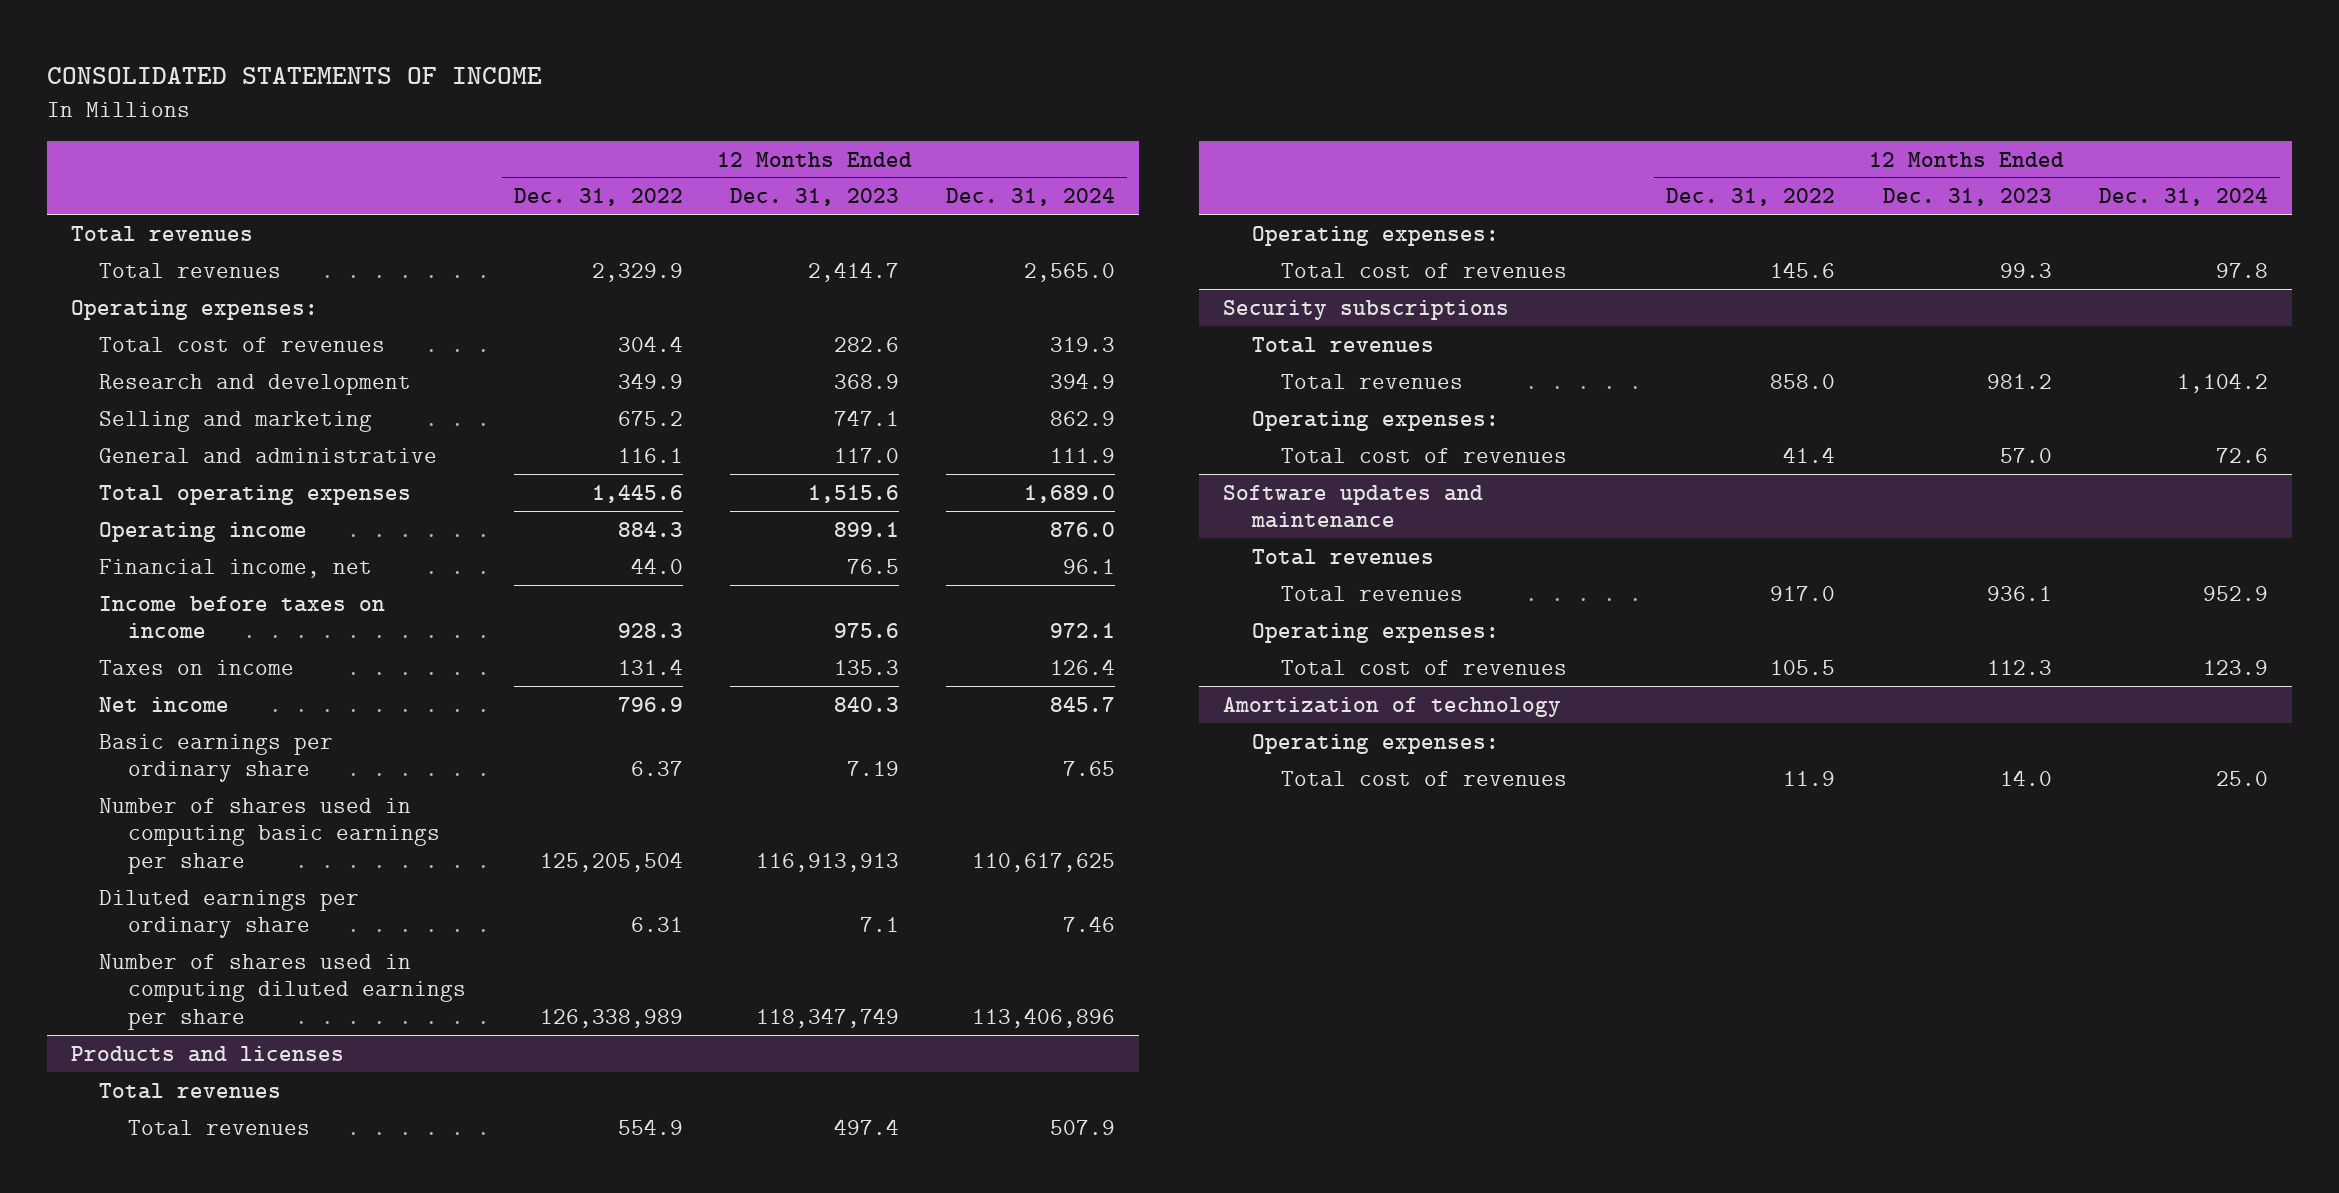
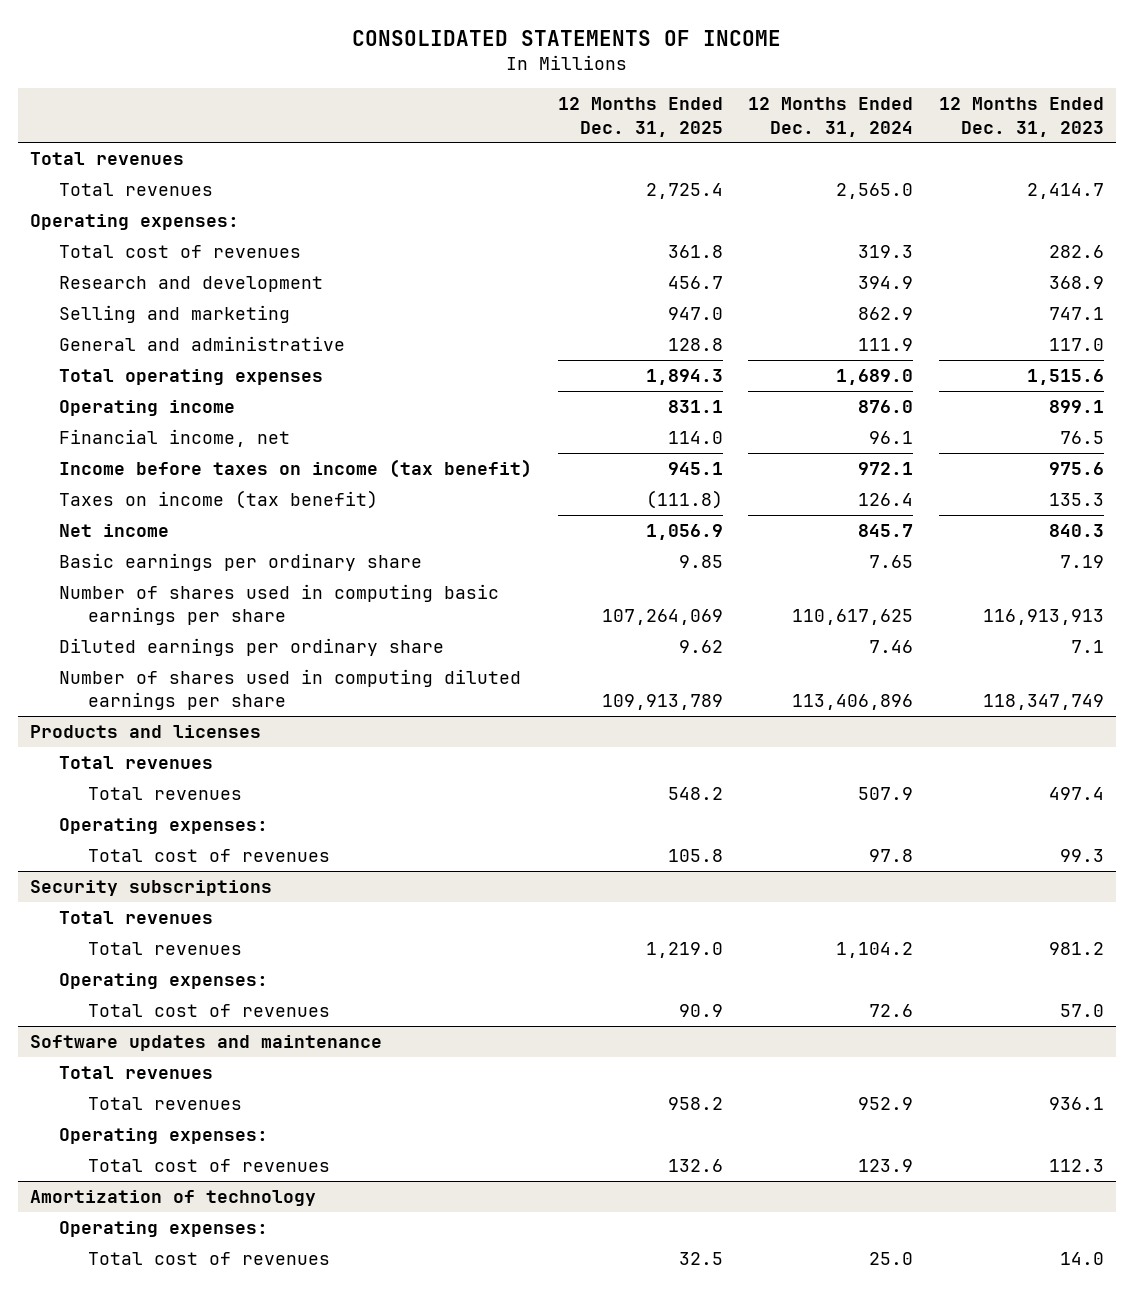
- | 12 Months Ended Dec. 31, 2022 | 12 Months Ended Dec. 31, 2023 | 12 Months Ended Dec. 31, 2024
+ | 12 Months Ended Dec. 31, 2025 | 12 Months Ended Dec. 31, 2024 | 12 Months Ended Dec. 31, 2023
- Income before taxes on income | 928.3 | 975.6 | 972.1
- Taxes on income | 131.4 | 135.3 | 126.4
+ Income before taxes on income (tax benefit) | 945.1 | 972.1 | 975.6
+ Taxes on income (tax benefit) | (111.8) | 126.4 | 135.3

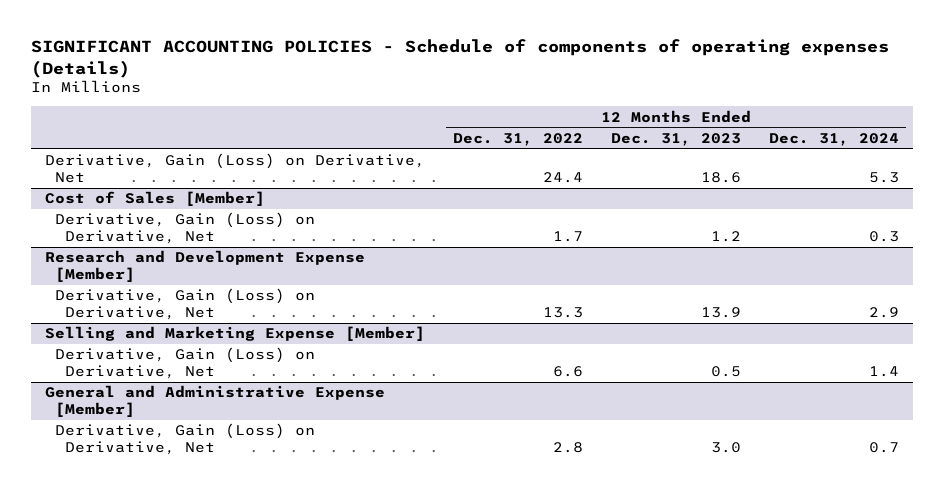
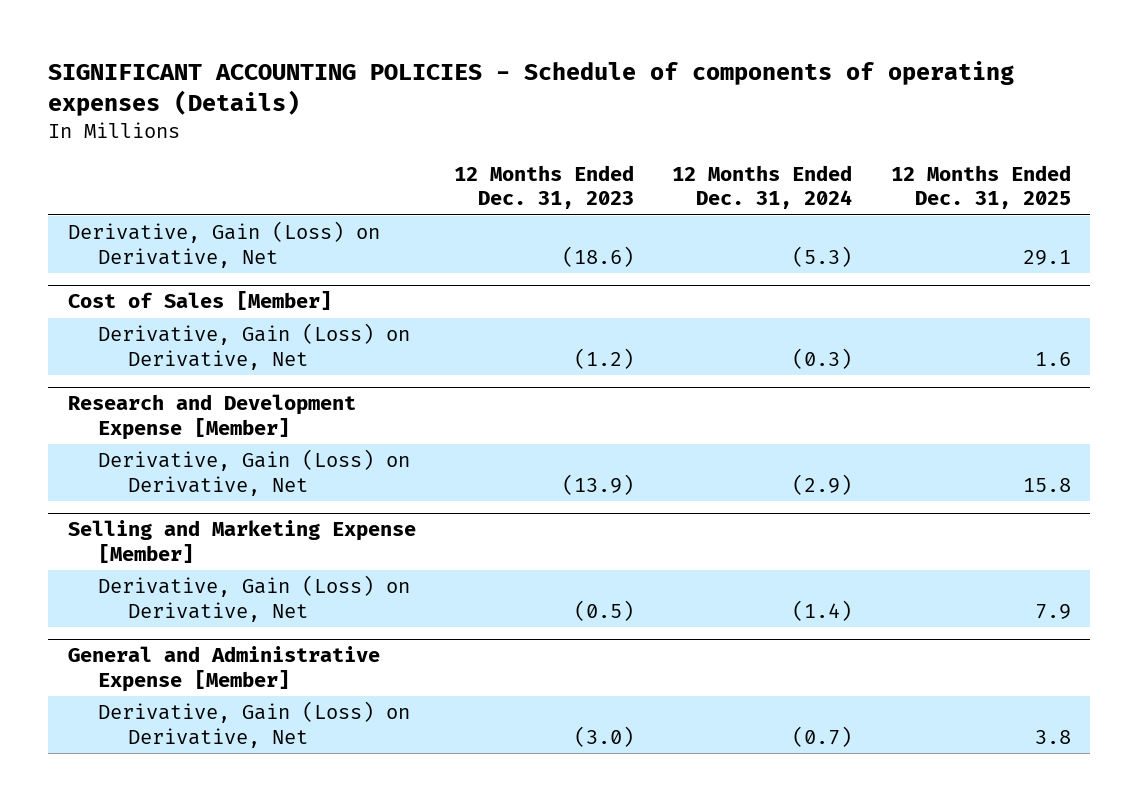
- | 12 Months Ended Dec. 31, 2022 | 12 Months Ended Dec. 31, 2023 | 12 Months Ended Dec. 31, 2024
+ | 12 Months Ended Dec. 31, 2023 | 12 Months Ended Dec. 31, 2024 | 12 Months Ended Dec. 31, 2025
- Derivative, Gain (Loss) on Derivative, Net | 24.4 | 18.6 | 5.3
+ Derivative, Gain (Loss) on Derivative, Net | (18.6) | (5.3) | 29.1
@ Cost of Sales [Member]
- Derivative, Gain (Loss) on Derivative, Net | 1.7 | 1.2 | 0.3
+ Derivative, Gain (Loss) on Derivative, Net | (1.2) | (0.3) | 1.6
@ Research and Development Expense [Member]
- Derivative, Gain (Loss) on Derivative, Net | 13.3 | 13.9 | 2.9
+ Derivative, Gain (Loss) on Derivative, Net | (13.9) | (2.9) | 15.8
@ Selling and Marketing Expense [Member]
- Derivative, Gain (Loss) on Derivative, Net | 6.6 | 0.5 | 1.4
+ Derivative, Gain (Loss) on Derivative, Net | (0.5) | (1.4) | 7.9
@ General and Administrative Expense [Member]
- Derivative, Gain (Loss) on Derivative, Net | 2.8 | 3.0 | 0.7
+ Derivative, Gain (Loss) on Derivative, Net | (3.0) | (0.7) | 3.8

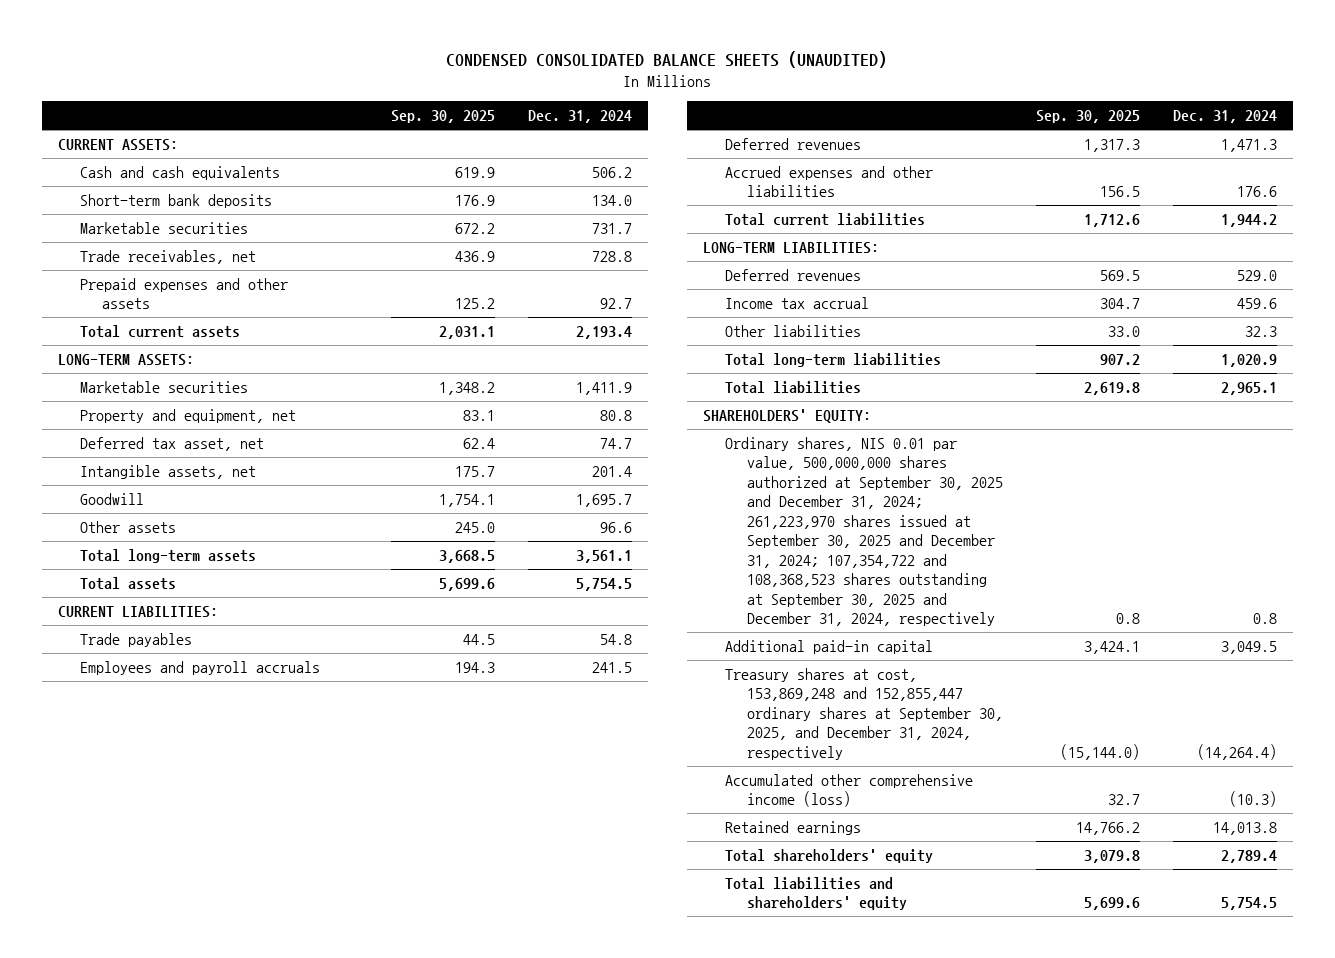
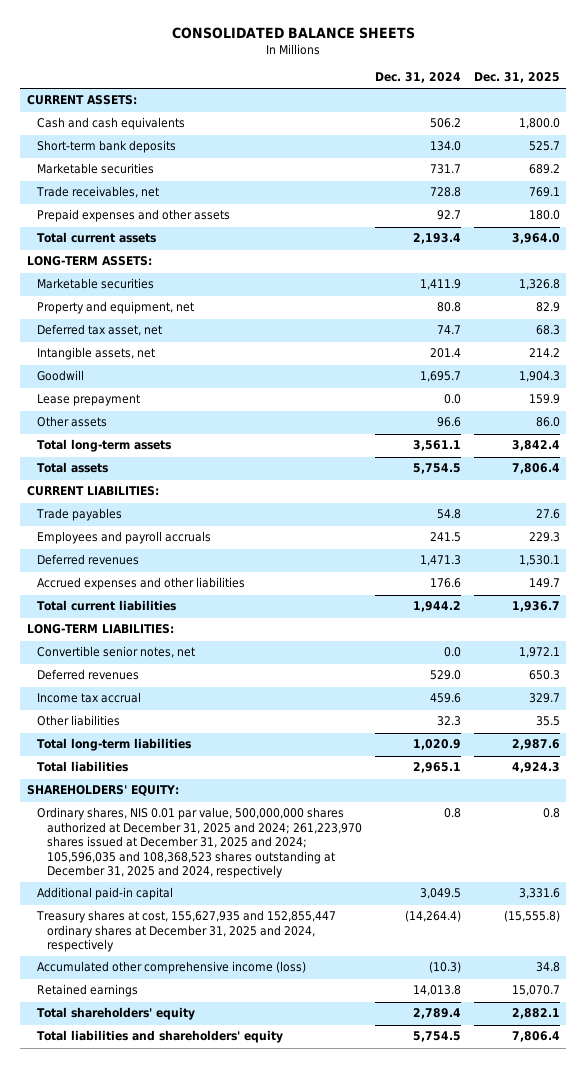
- CONDENSED CONSOLIDATED BALANCE SHEETS (UNAUDITED)
+ CONSOLIDATED BALANCE SHEETS
- | Sep. 30, 2025 | Dec. 31, 2024
+ | Dec. 31, 2024 | Dec. 31, 2025
+ Lease prepayment | 0.0 | 159.9
+ Convertible senior notes, net | 0.0 | 1,972.1
- Ordinary shares, NIS 0.01 par value, 500,000,000 shares authorized at September 30, 2025 and December 31, 2024; 261,223,970 shares issued at September 30, 2025 and December 31, 2024; 107,354,722 and 108,368,523 shares outstanding at September 30, 2025 and December 31, 2024, respectively | 0.8 | 0.8
+ Ordinary shares, NIS 0.01 par value, 500,000,000 shares authorized at December 31, 2025 and 2024; 261,223,970 shares issued at December 31, 2025 and 2024; 105,596,035 and 108,368,523 shares outstanding at December 31, 2025 and 2024, respectively | 0.8 | 0.8
- Treasury shares at cost, 153,869,248 and 152,855,447 ordinary shares at September 30, 2025, and December 31, 2024, respectively | (15,144.0) | (14,264.4)
+ Treasury shares at cost, 155,627,935 and 152,855,447 ordinary shares at December 31, 2025 and 2024, respectively | (14,264.4) | (15,555.8)

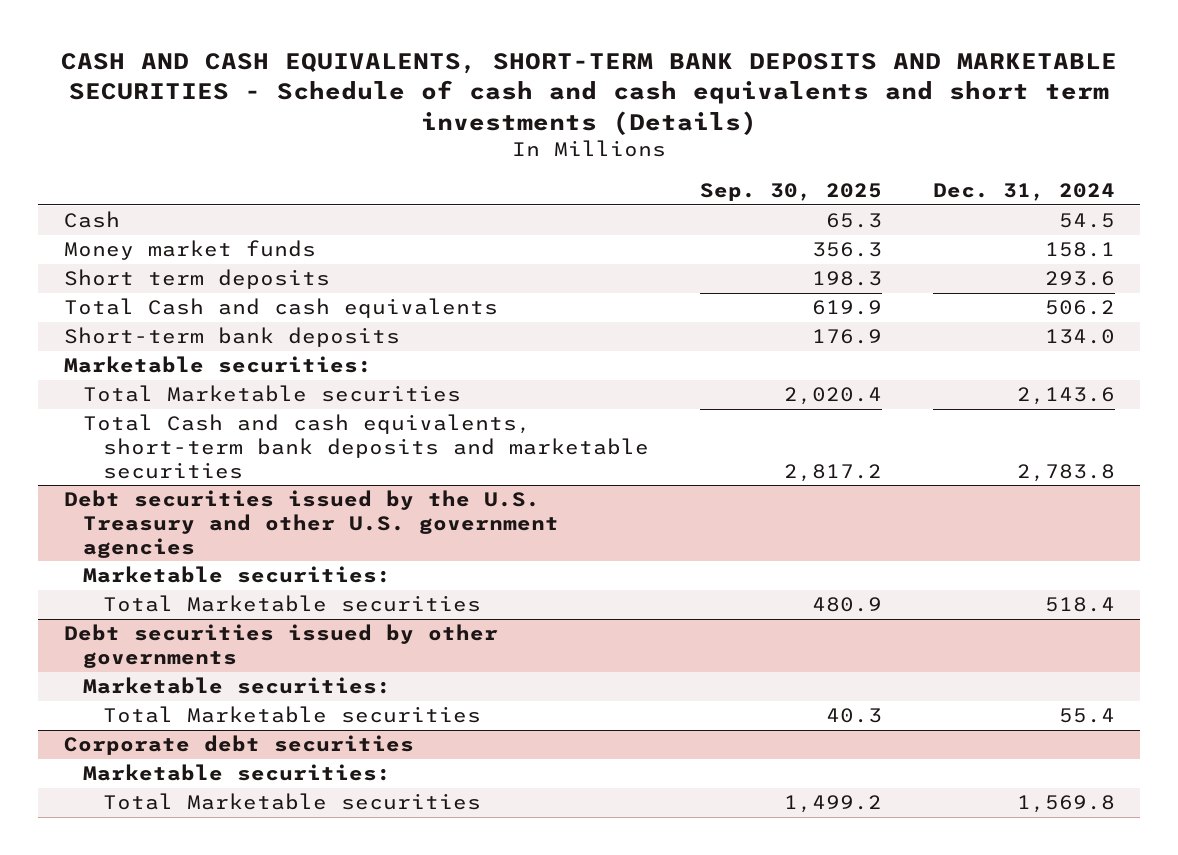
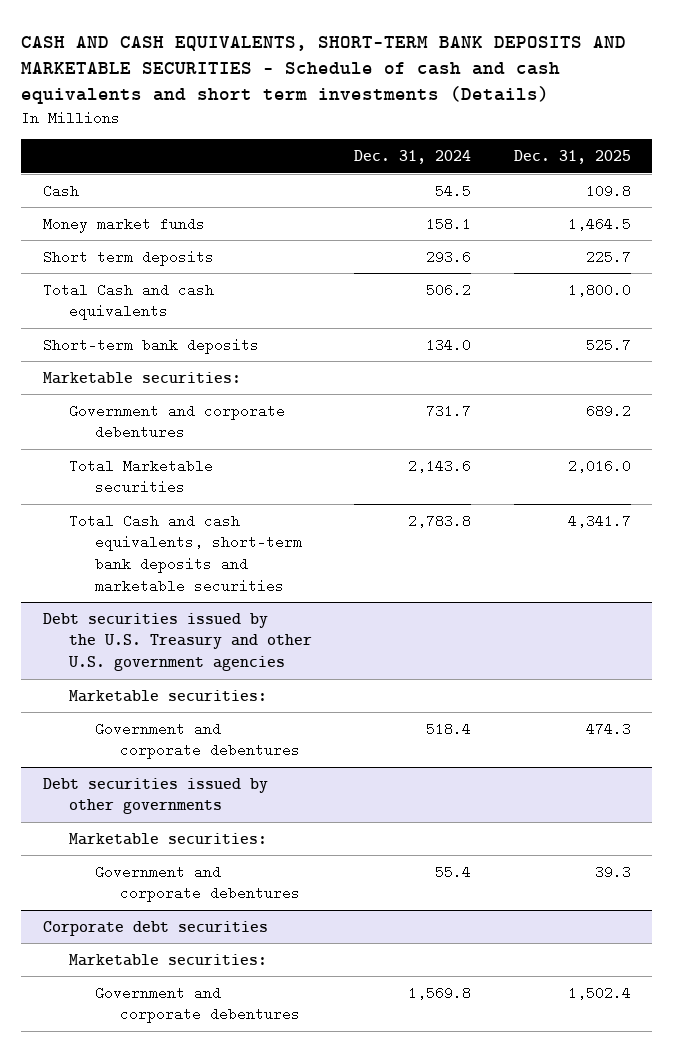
- | Sep. 30, 2025 | Dec. 31, 2024
+ | Dec. 31, 2024 | Dec. 31, 2025
+ Government and corporate debentures | 731.7 | 689.2
@ Debt securities issued by the U.S. Treasury and other U.S. government agencies
- Total Marketable securities | 480.9 | 518.4
+ Government and corporate debentures | 518.4 | 474.3
@ Debt securities issued by other governments
- Total Marketable securities | 40.3 | 55.4
+ Government and corporate debentures | 55.4 | 39.3
@ Corporate debt securities
- Total Marketable securities | 1,499.2 | 1,569.8
+ Government and corporate debentures | 1,569.8 | 1,502.4

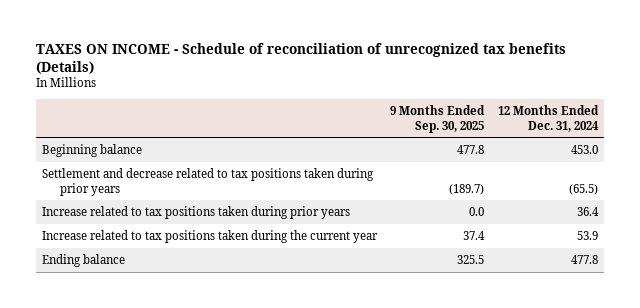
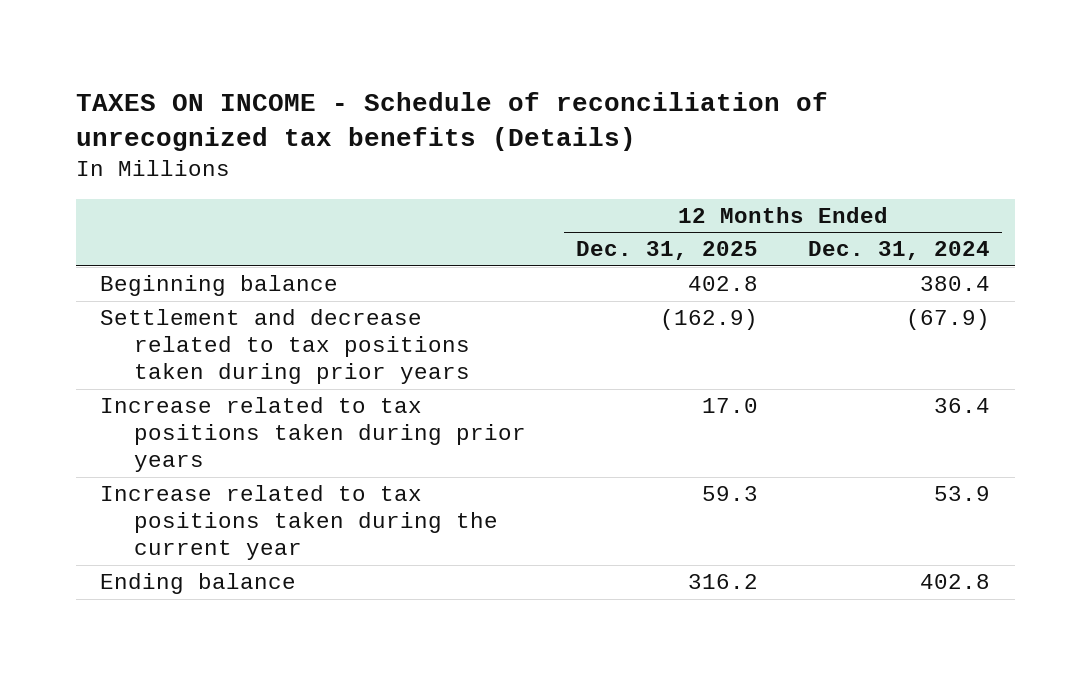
- | 9 Months Ended Sep. 30, 2025 | 12 Months Ended Dec. 31, 2024
+ | 12 Months Ended Dec. 31, 2025 | 12 Months Ended Dec. 31, 2024
- Beginning balance | 477.8 | 453.0
- Settlement and decrease related to tax positions taken during prior years | (189.7) | (65.5)
+ Beginning balance | 402.8 | 380.4
+ Settlement and decrease related to tax positions taken during prior years | (162.9) | (67.9)
- Ending balance | 325.5 | 477.8
+ Ending balance | 316.2 | 402.8

